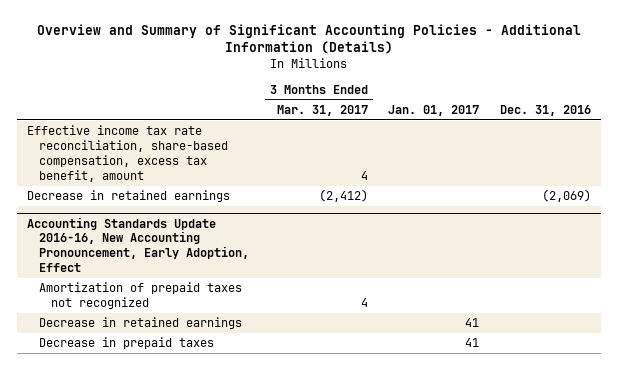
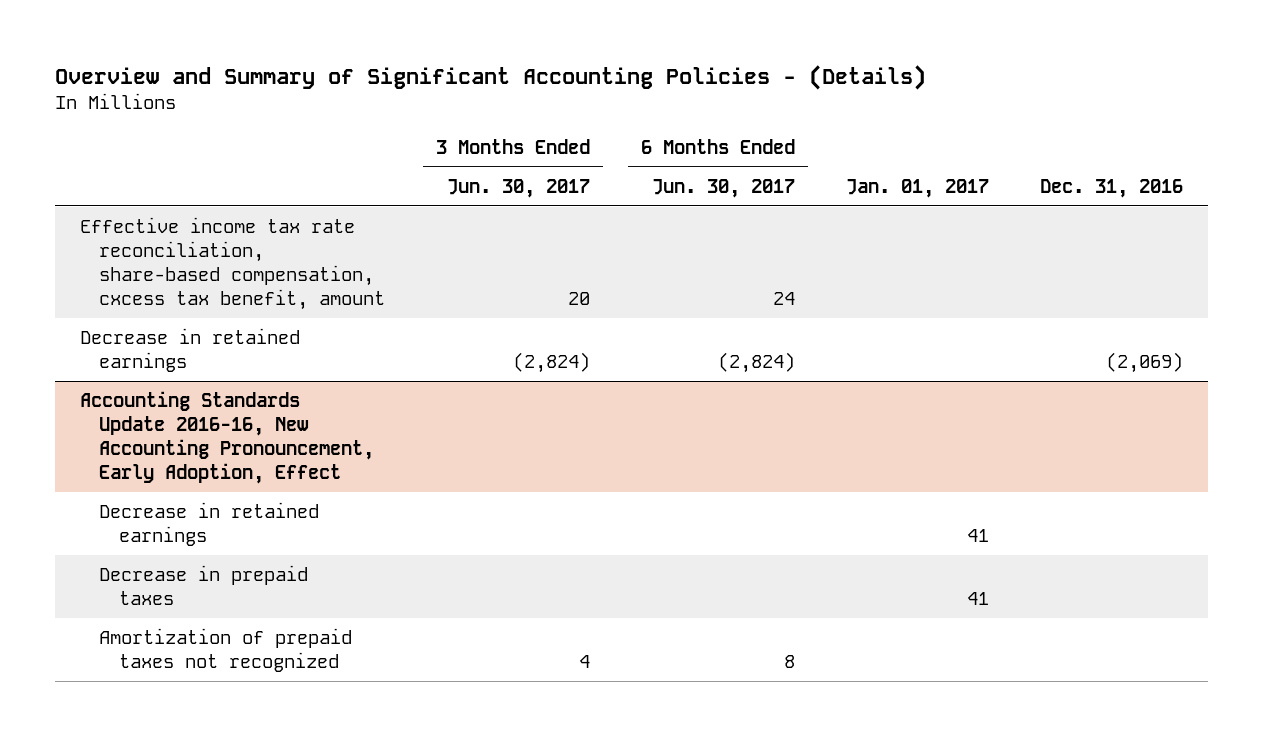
- Overview and Summary of Significant Accounting Policies - Additional Information (Details)
+ Overview and Summary of Significant Accounting Policies - (Details)
- | 3 Months Ended Mar. 31, 2017 | Jan. 01, 2017 | Dec. 31, 2016
+ | 3 Months Ended Jun. 30, 2017 | 6 Months Ended Jun. 30, 2017 | Jan. 01, 2017 | Dec. 31, 2016
- Effective income tax rate reconciliation, share-based compensation, excess tax benefit, amount | 4 | |
+ Effective income tax rate reconciliation, share-based compensation, cxcess tax benefit, amount | 20 | 24 | |
@ Accounting Standards Update 2016-16, New Accounting Pronouncement, Early Adoption, Effect
moved down: Amortization of prepaid taxes not recognized | 4 | 8 | |

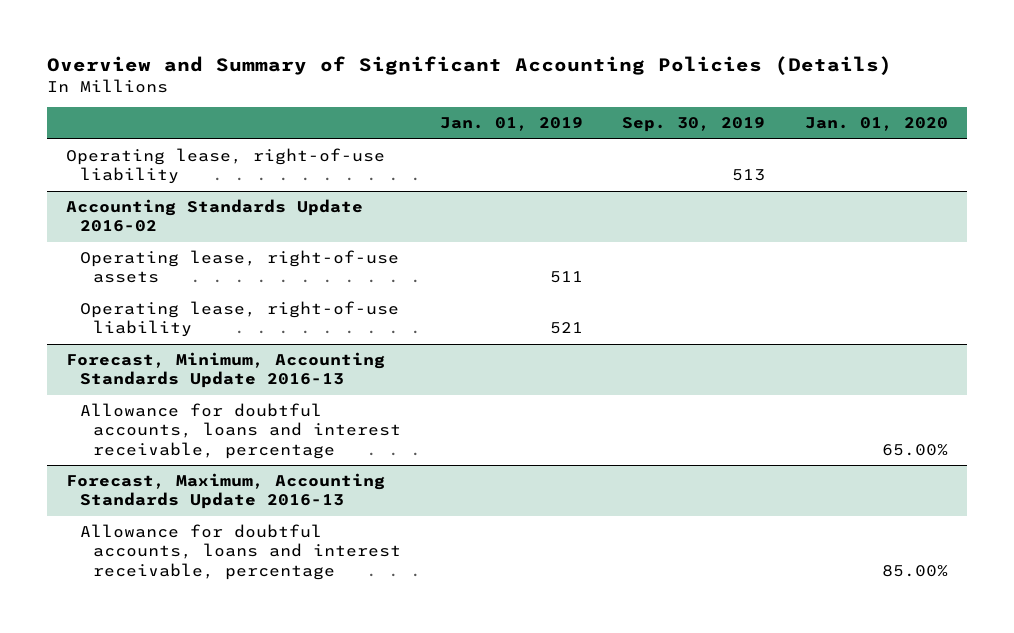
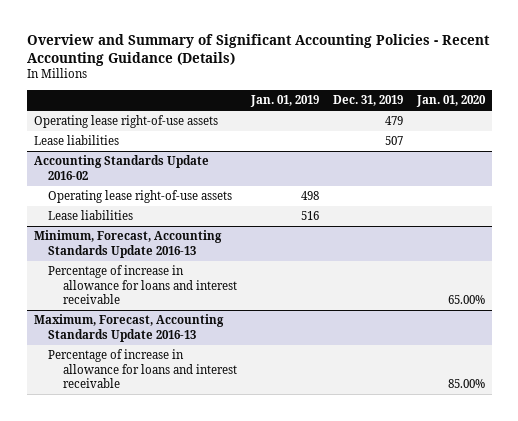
- Overview and Summary of Significant Accounting Policies (Details)
+ Overview and Summary of Significant Accounting Policies - Recent Accounting Guidance (Details)
- | Jan. 01, 2019 | Sep. 30, 2019 | Jan. 01, 2020
+ | Jan. 01, 2019 | Dec. 31, 2019 | Jan. 01, 2020
- Operating lease, right-of-use liability | | 513 |
+ Operating lease right-of-use assets | | 479 |
+ Lease liabilities | | 507 |
@ Accounting Standards Update 2016-02
- Operating lease, right-of-use assets | 511 | |
- Operating lease, right-of-use liability | 521 | |
- Forecast, Minimum, Accounting Standards Update 2016-13
- Allowance for doubtful accounts, loans and interest receivable, percentage | | | 65.00%
- Forecast, Maximum, Accounting Standards Update 2016-13
- Allowance for doubtful accounts, loans and interest receivable, percentage | | | 85.00%
@ Accounting Standards Update 2016-02
+ Operating lease right-of-use assets | 498 | |
+ Lease liabilities | 516 | |
+ Minimum, Forecast, Accounting Standards Update 2016-13
+ Percentage of increase in allowance for loans and interest receivable | | | 65.00%
+ Maximum, Forecast, Accounting Standards Update 2016-13
+ Percentage of increase in allowance for loans and interest receivable | | | 85.00%

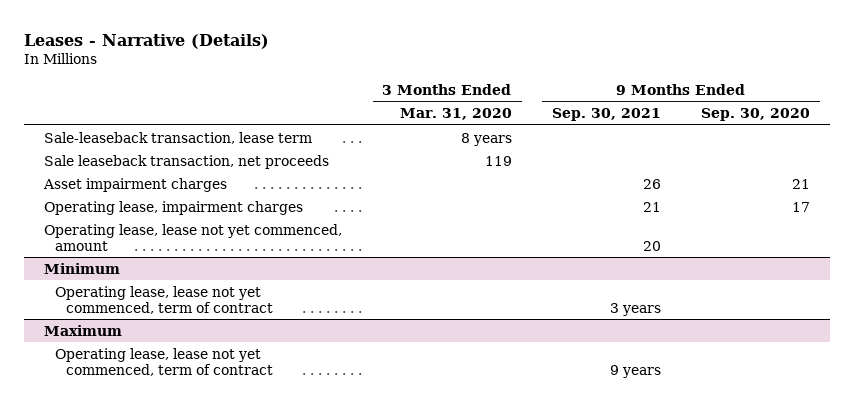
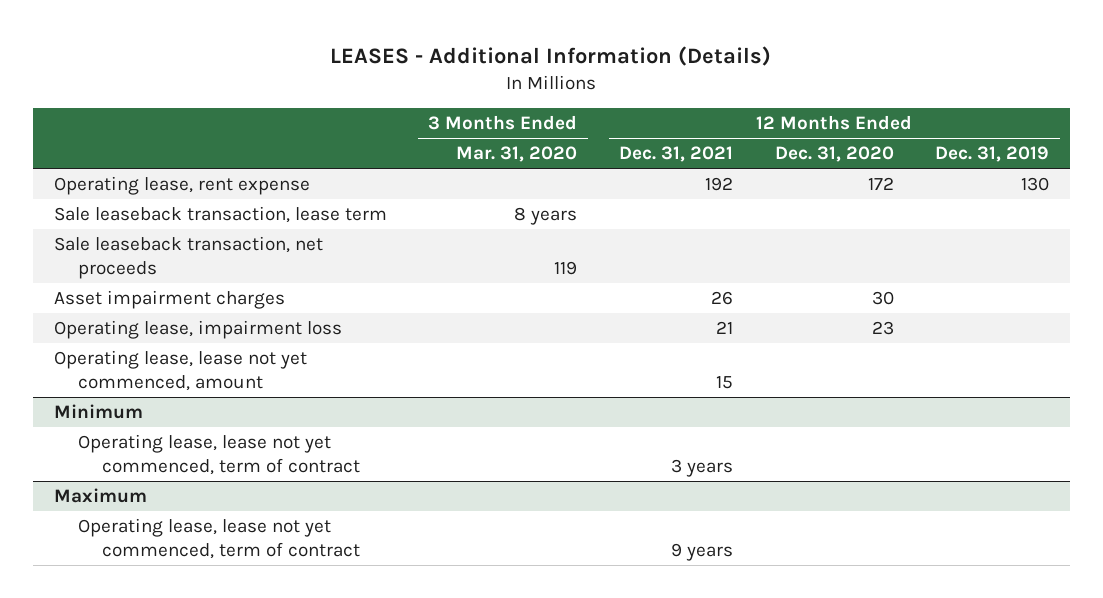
- Leases - Narrative (Details)
+ LEASES - Additional Information (Details)
- | 3 Months Ended Mar. 31, 2020 | 9 Months Ended Sep. 30, 2021 | 9 Months Ended Sep. 30, 2020
+ | 3 Months Ended Mar. 31, 2020 | 12 Months Ended Dec. 31, 2021 | 12 Months Ended Dec. 31, 2020 | 12 Months Ended Dec. 31, 2019
- Sale-leaseback transaction, lease term | 8 years | |
+ Operating lease, rent expense | | 192 | 172 | 130
+ Sale leaseback transaction, lease term | 8 years | | |
- Operating lease, impairment charges | | 21 | 17
+ Operating lease, impairment loss | | 21 | 23 |

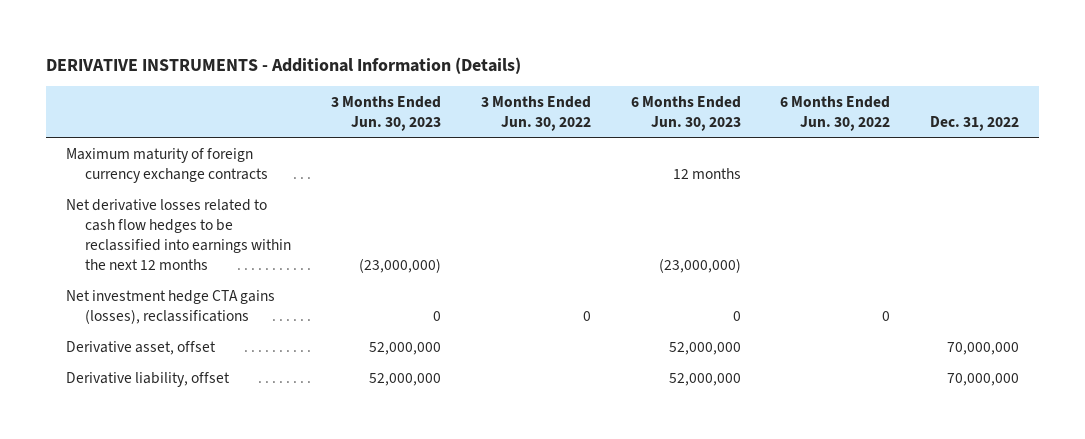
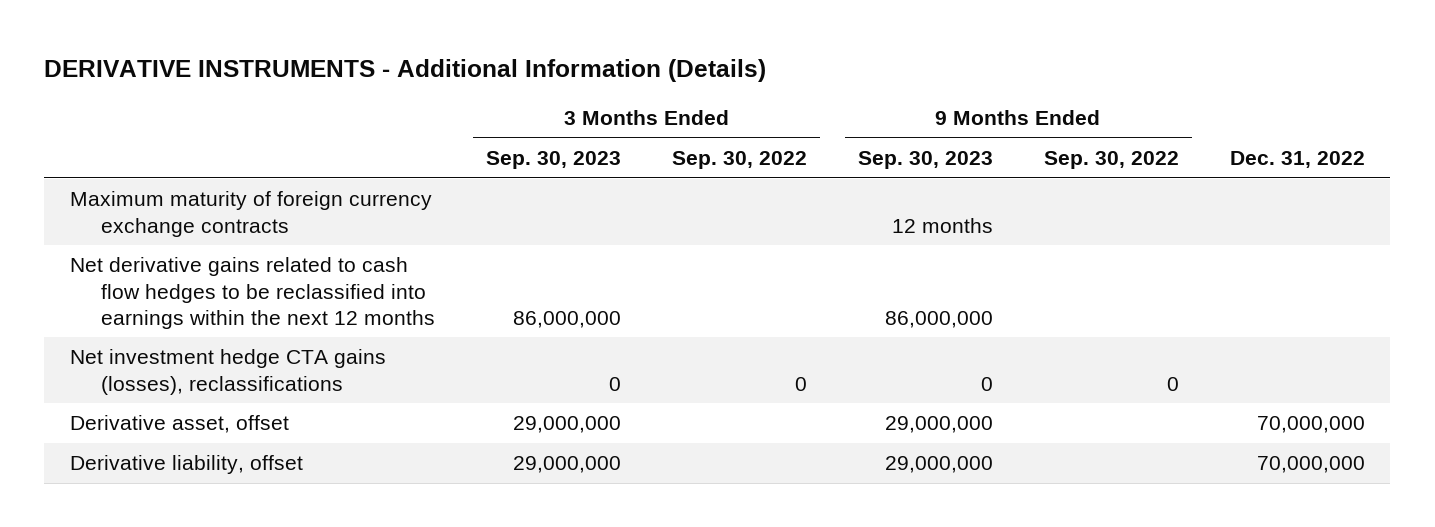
- | 3 Months Ended Jun. 30, 2023 | 3 Months Ended Jun. 30, 2022 | 6 Months Ended Jun. 30, 2023 | 6 Months Ended Jun. 30, 2022 | Dec. 31, 2022
+ | 3 Months Ended Sep. 30, 2023 | 3 Months Ended Sep. 30, 2022 | 9 Months Ended Sep. 30, 2023 | 9 Months Ended Sep. 30, 2022 | Dec. 31, 2022
- Net derivative losses related to cash flow hedges to be reclassified into earnings within the next 12 months | (23,000,000) | | (23,000,000) | |
+ Net derivative gains related to cash flow hedges to be reclassified into earnings within the next 12 months | 86,000,000 | | 86,000,000 | |

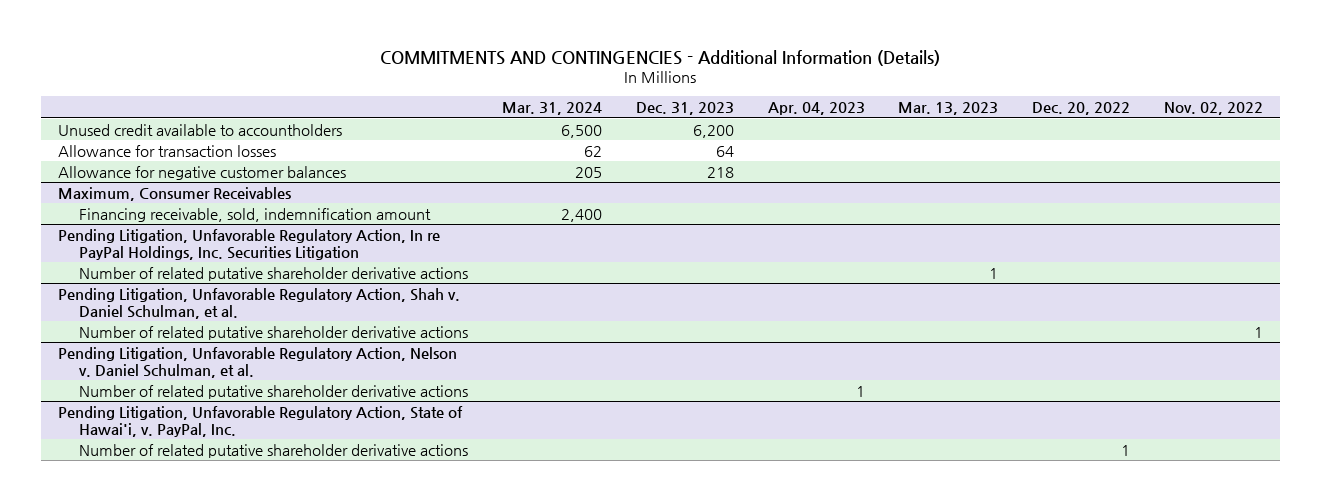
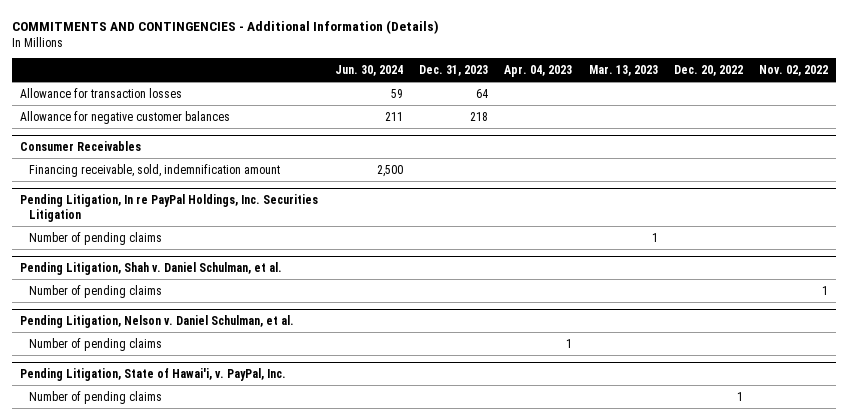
- | Mar. 31, 2024 | Dec. 31, 2023 | Apr. 04, 2023 | Mar. 13, 2023 | Dec. 20, 2022 | Nov. 02, 2022
+ | Jun. 30, 2024 | Dec. 31, 2023 | Apr. 04, 2023 | Mar. 13, 2023 | Dec. 20, 2022 | Nov. 02, 2022
- Unused credit available to accountholders | 6,500 | 6,200 | | | |
- Maximum, Consumer Receivables
+ Consumer Receivables
- Pending Litigation, Unfavorable Regulatory Action, In re PayPal Holdings, Inc. Securities Litigation
- Number of related putative shareholder derivative actions | | | | 1 | |
- Pending Litigation, Unfavorable Regulatory Action, Shah v. Daniel Schulman, et al.
- Number of related putative shareholder derivative actions | | | | | | 1
- Pending Litigation, Unfavorable Regulatory Action, Nelson v. Daniel Schulman, et al.
- Number of related putative shareholder derivative actions | | | 1 | | |
- Pending Litigation, Unfavorable Regulatory Action, State of Hawai'i, v. PayPal, Inc.
- Number of related putative shareholder derivative actions | | | | | 1 |
+ Pending Litigation, In re PayPal Holdings, Inc. Securities Litigation
+ Number of pending claims | | | | 1 | |
+ Pending Litigation, Shah v. Daniel Schulman, et al.
+ Number of pending claims | | | | | | 1
+ Pending Litigation, Nelson v. Daniel Schulman, et al.
+ Number of pending claims | | | 1 | | |
+ Pending Litigation, State of Hawai'i, v. PayPal, Inc.
+ Number of pending claims | | | | | 1 |

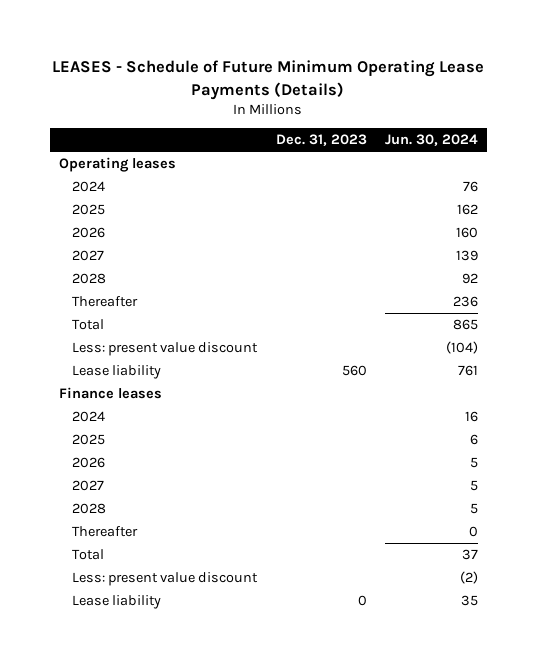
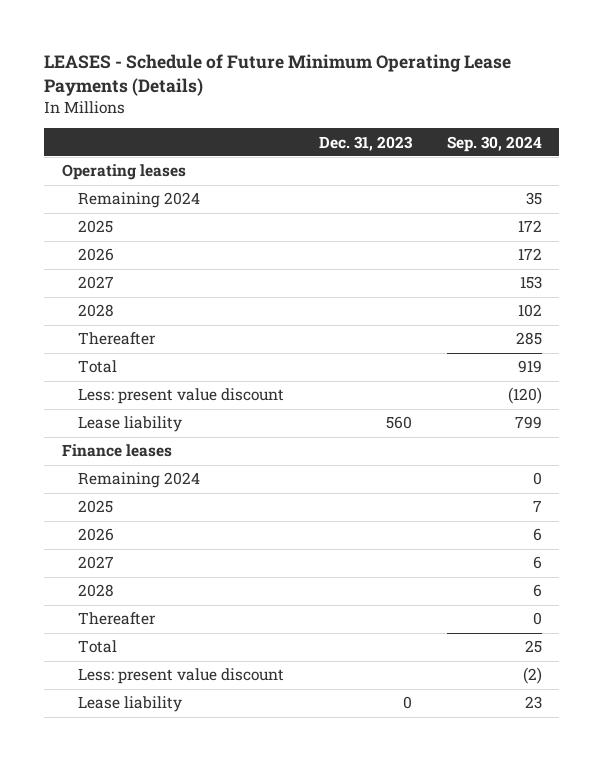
- | Dec. 31, 2023 | Jun. 30, 2024
+ | Dec. 31, 2023 | Sep. 30, 2024
- 2024 | | 76
+ Remaining 2024 | | 35
- 2024 | | 16
+ Remaining 2024 | | 0

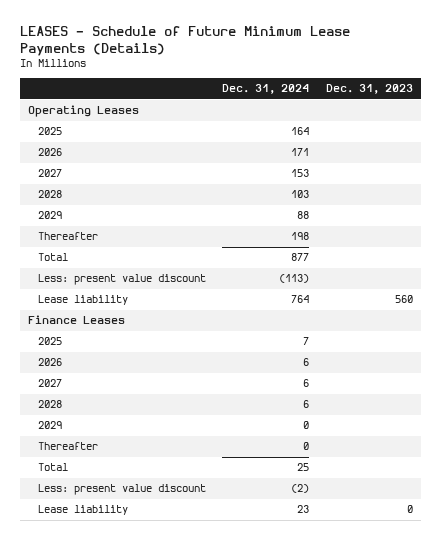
- LEASES - Schedule of Future Minimum Operating Lease Payments (Details)
+ LEASES - Schedule of Future Minimum Lease Payments (Details)
- | Dec. 31, 2023 | Sep. 30, 2024
+ | Dec. 31, 2024 | Dec. 31, 2023
- Operating leases
- Remaining 2024 | | 35
+ Operating Leases
+ 2029 | 88 |
- Finance leases
- Remaining 2024 | | 0
+ Finance Leases
+ 2029 | 0 |

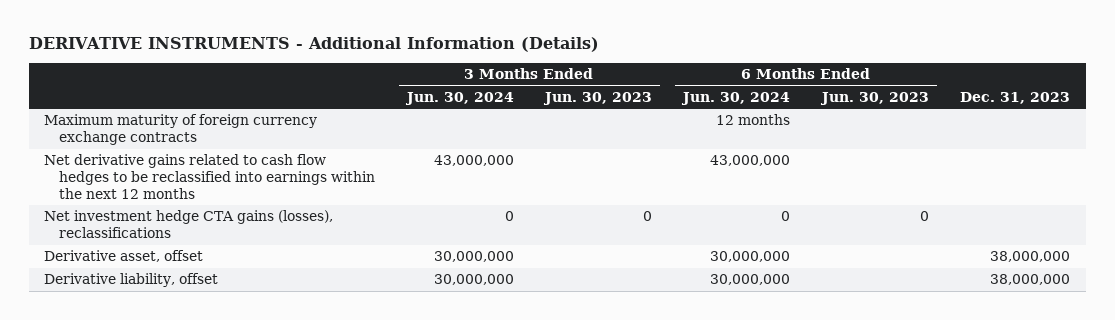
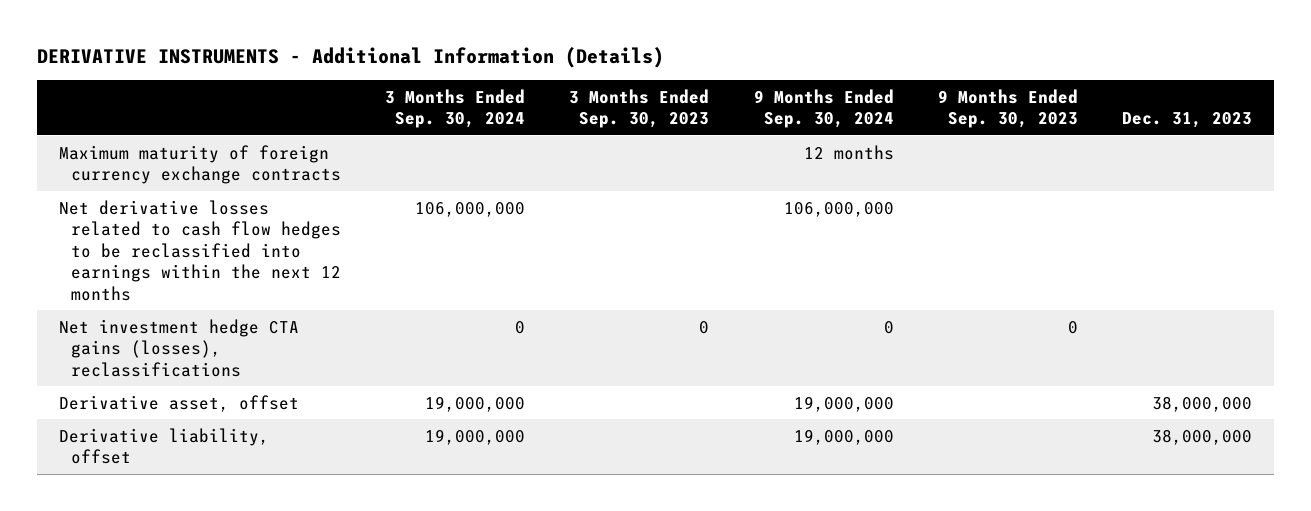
- | 3 Months Ended Jun. 30, 2024 | 3 Months Ended Jun. 30, 2023 | 6 Months Ended Jun. 30, 2024 | 6 Months Ended Jun. 30, 2023 | Dec. 31, 2023
+ | 3 Months Ended Sep. 30, 2024 | 3 Months Ended Sep. 30, 2023 | 9 Months Ended Sep. 30, 2024 | 9 Months Ended Sep. 30, 2023 | Dec. 31, 2023
- Net derivative gains related to cash flow hedges to be reclassified into earnings within the next 12 months | 43,000,000 | | 43,000,000 | |
+ Net derivative losses related to cash flow hedges to be reclassified into earnings within the next 12 months | 106,000,000 | | 106,000,000 | |

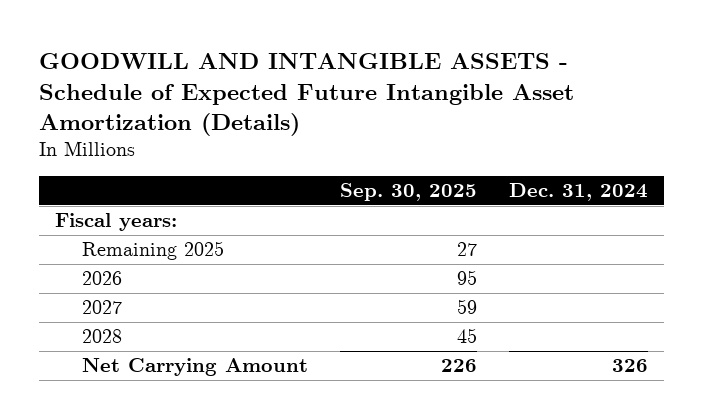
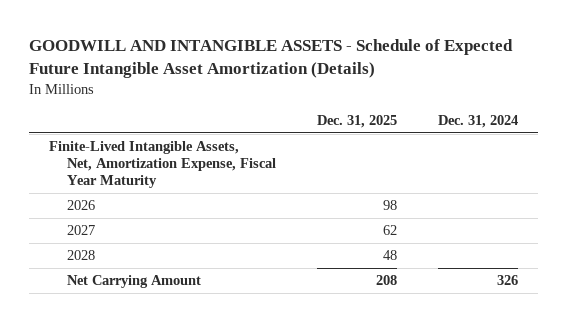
- | Sep. 30, 2025 | Dec. 31, 2024
+ | Dec. 31, 2025 | Dec. 31, 2024
- Fiscal years:
- Remaining 2025 | 27 |
+ Finite-Lived Intangible Assets, Net, Amortization Expense, Fiscal Year Maturity

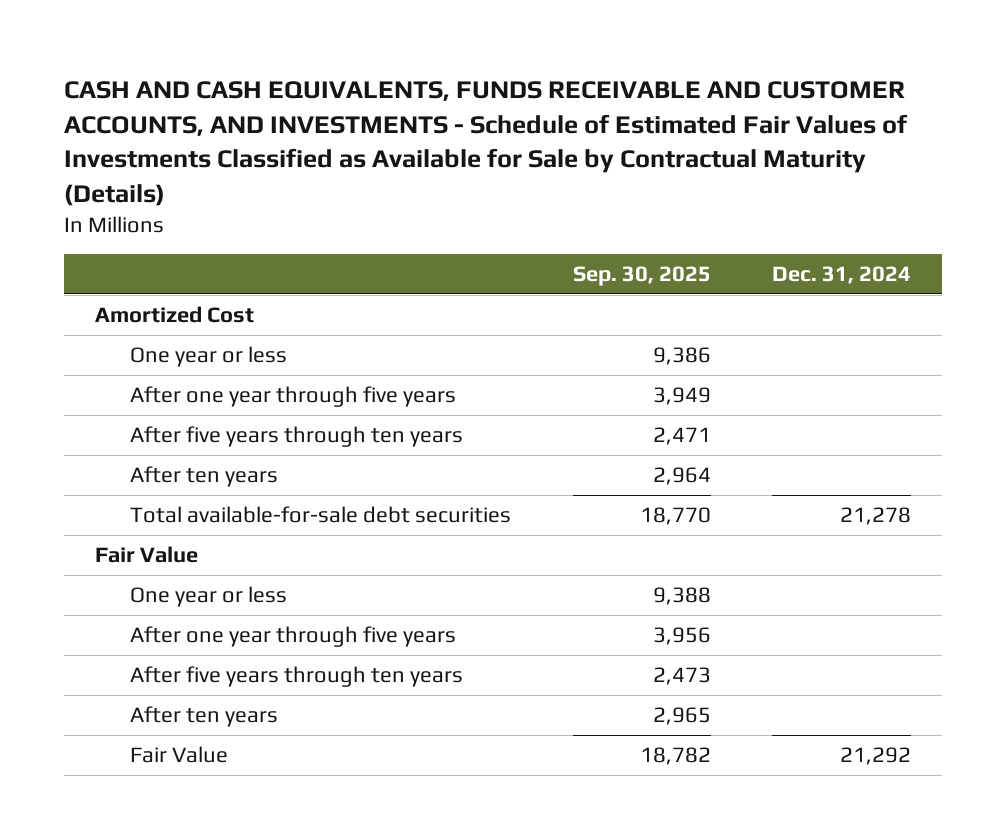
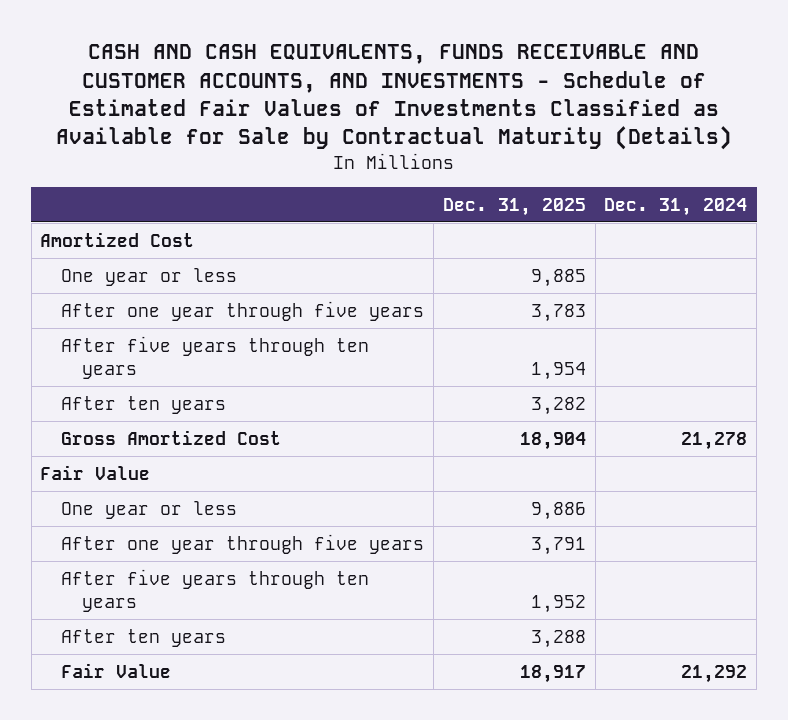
- | Sep. 30, 2025 | Dec. 31, 2024
+ | Dec. 31, 2025 | Dec. 31, 2024
- Total available-for-sale debt securities | 18,770 | 21,278
+ Gross Amortized Cost | 18,904 | 21,278

